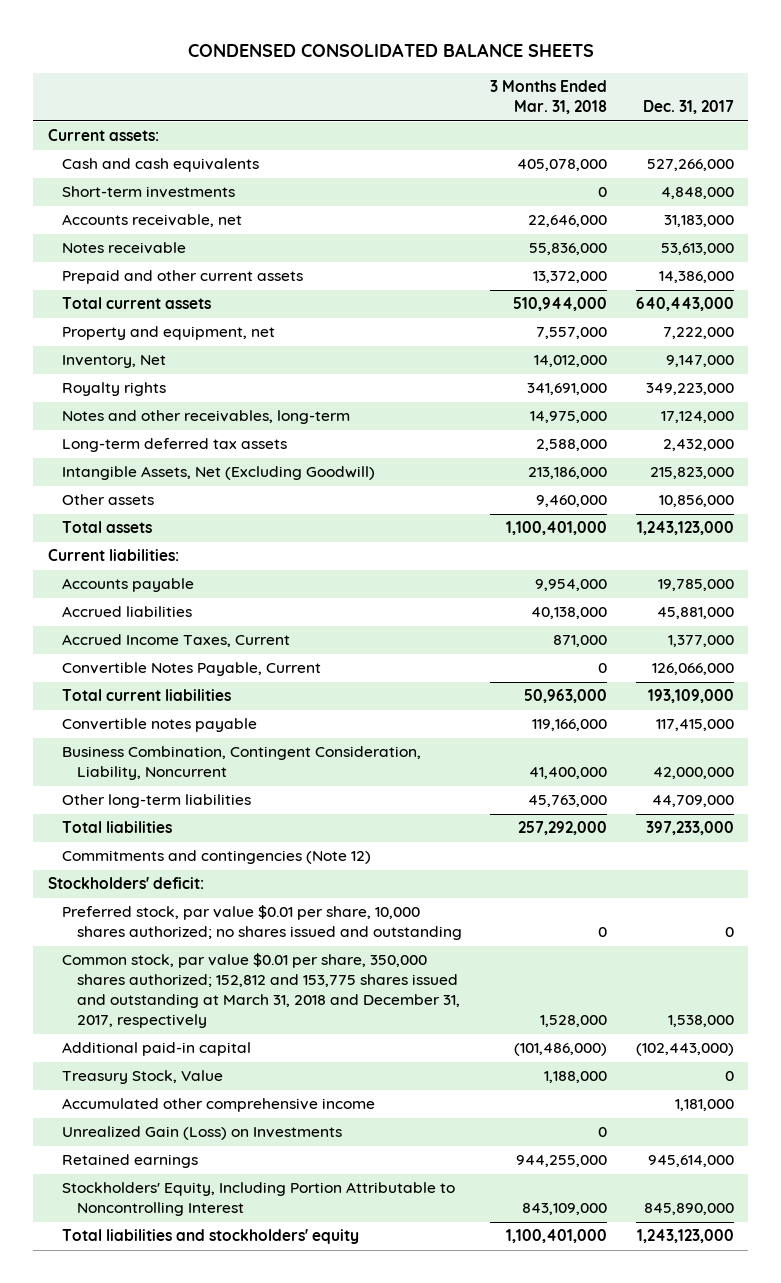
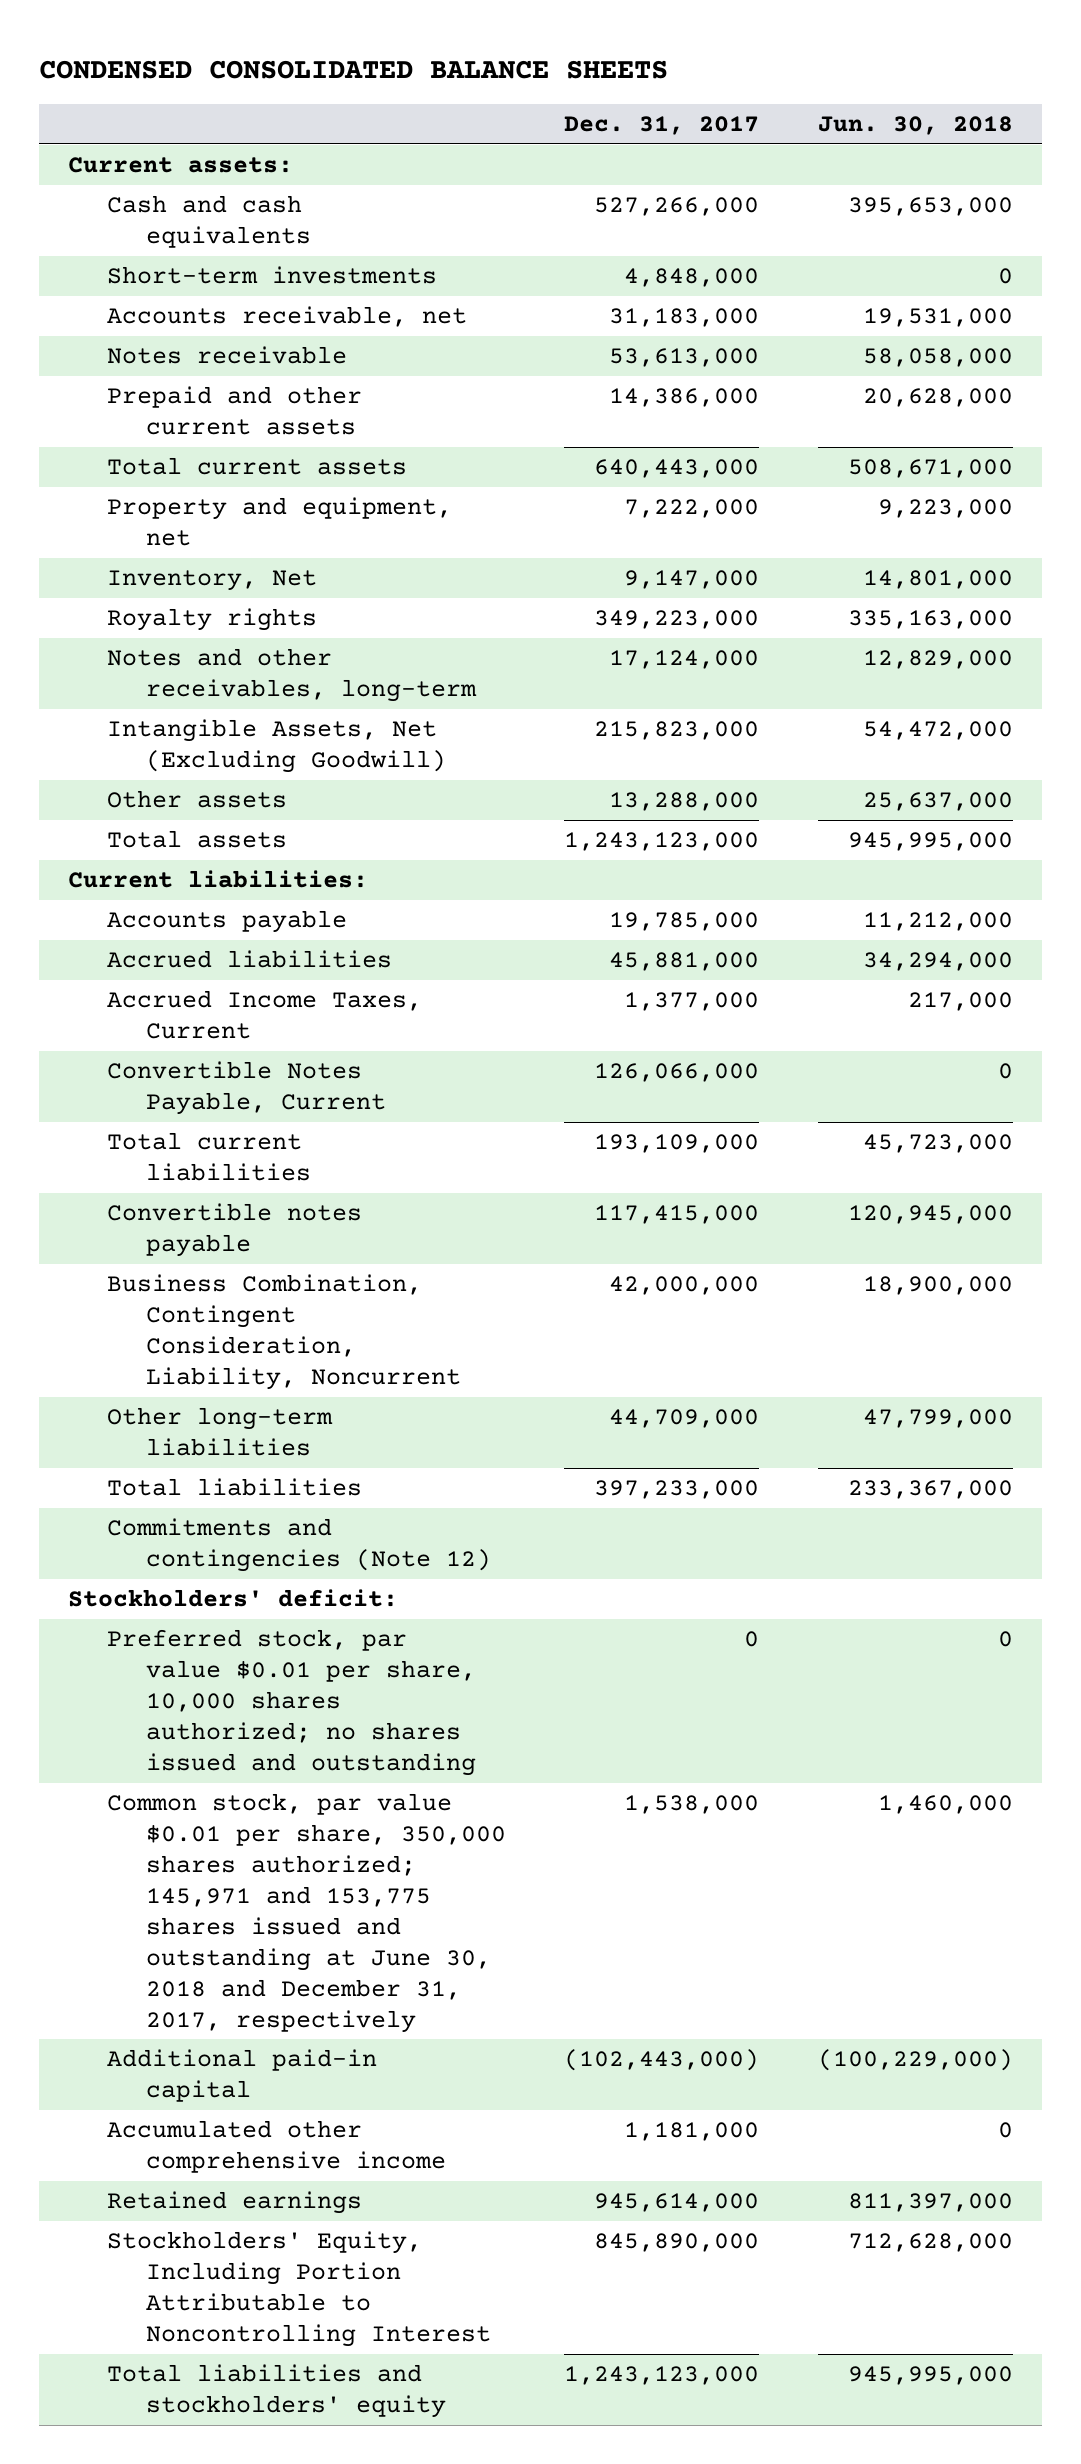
- | 3 Months Ended Mar. 31, 2018 | Dec. 31, 2017
+ | Dec. 31, 2017 | Jun. 30, 2018
- Long-term deferred tax assets | 2,588,000 | 2,432,000
- Other assets | 9,460,000 | 10,856,000
+ Other assets | 13,288,000 | 25,637,000
- Common stock, par value $0.01 per share, 350,000 shares authorized; 152,812 and 153,775 shares issued and outstanding at March 31, 2018 and December 31, 2017, respectively | 1,528,000 | 1,538,000
+ Common stock, par value $0.01 per share, 350,000 shares authorized; 145,971 and 153,775 shares issued and outstanding at June 30, 2018 and December 31, 2017, respectively | 1,538,000 | 1,460,000
- Treasury Stock, Value | 1,188,000 | 0
- Unrealized Gain (Loss) on Investments | 0 |

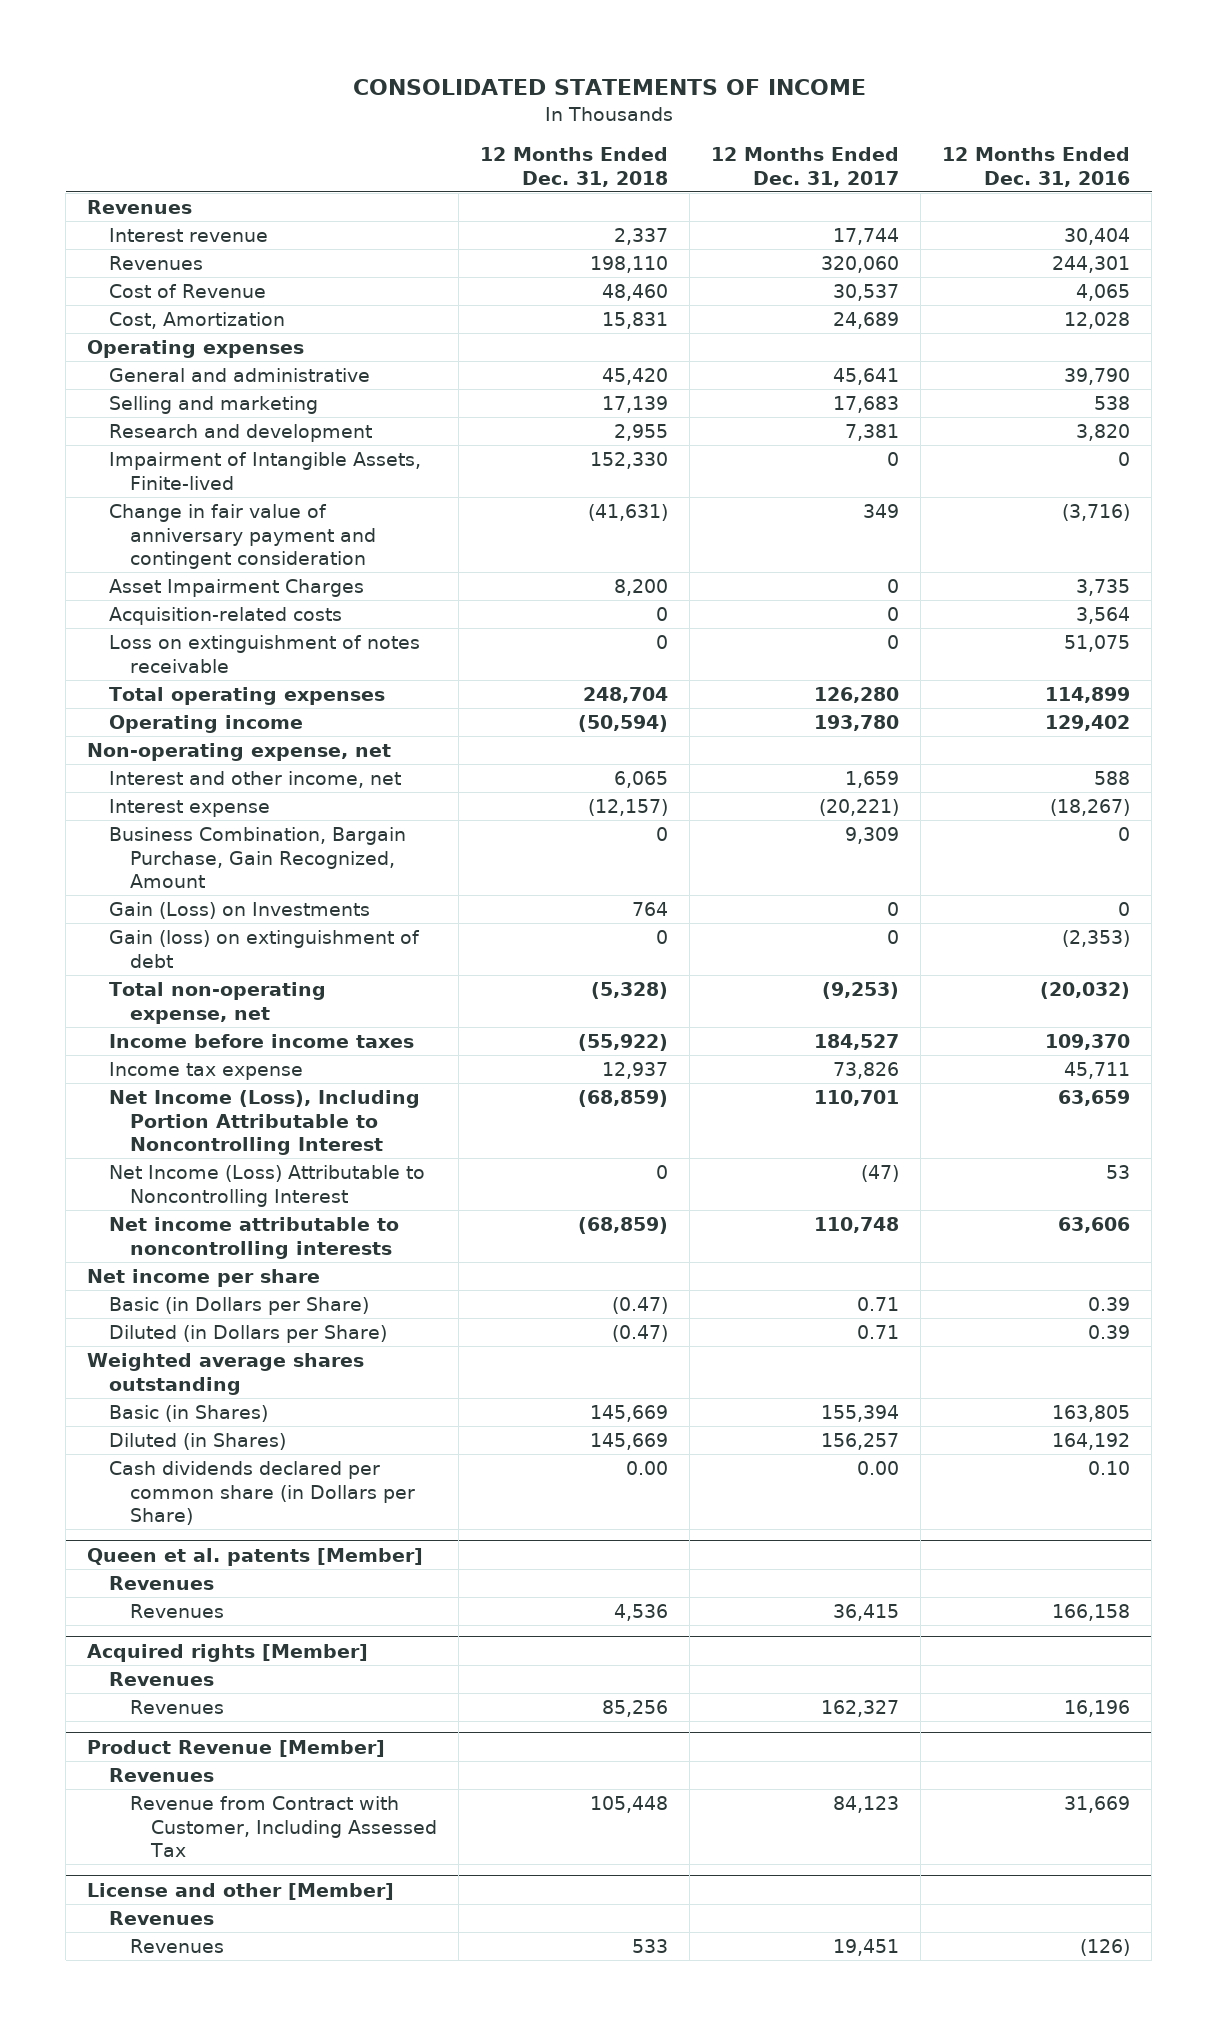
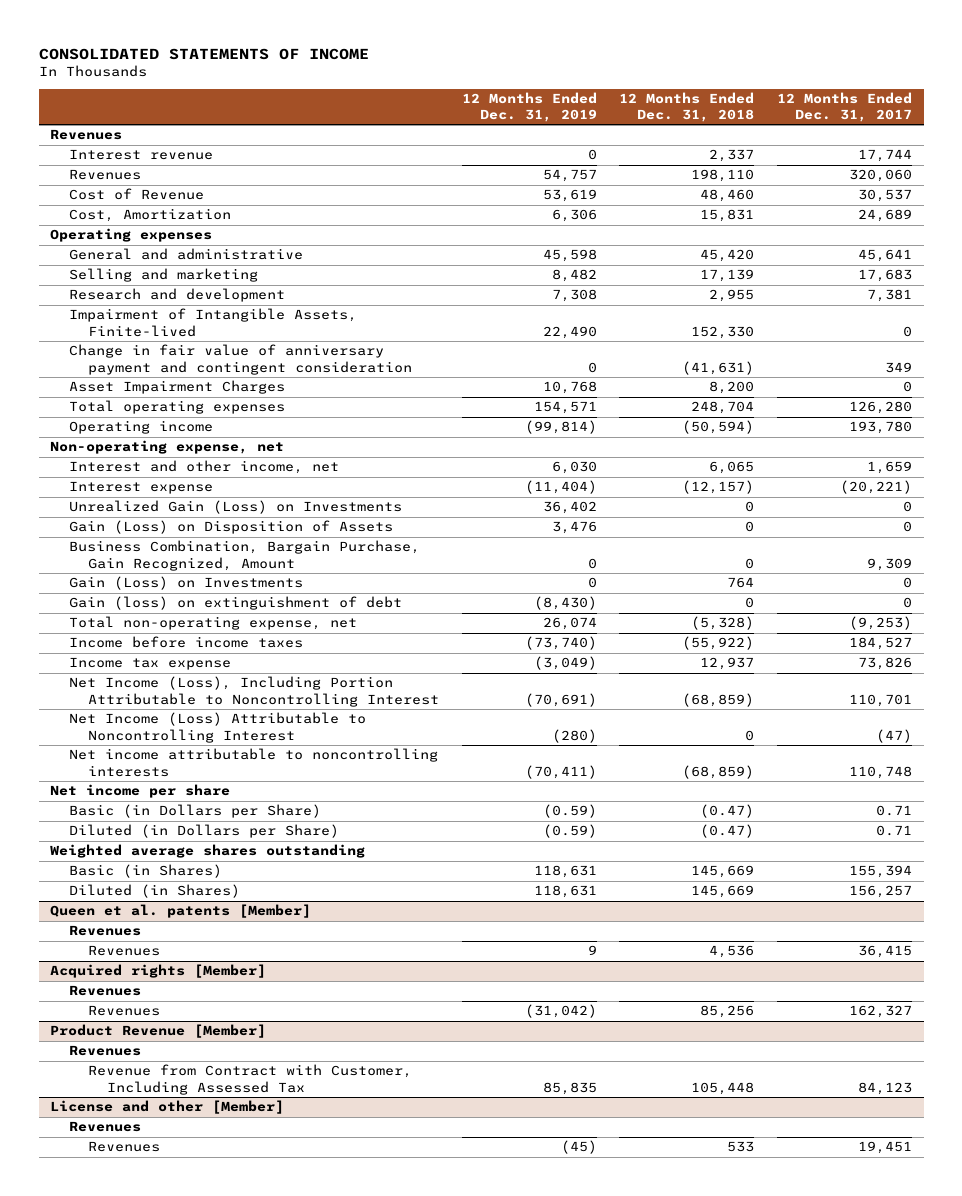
- | 12 Months Ended Dec. 31, 2018 | 12 Months Ended Dec. 31, 2017 | 12 Months Ended Dec. 31, 2016
+ | 12 Months Ended Dec. 31, 2019 | 12 Months Ended Dec. 31, 2018 | 12 Months Ended Dec. 31, 2017
- Acquisition-related costs | 0 | 0 | 3,564
- Loss on extinguishment of notes receivable | 0 | 0 | 51,075
+ Unrealized Gain (Loss) on Investments | 36,402 | 0 | 0
+ Gain (Loss) on Disposition of Assets | 3,476 | 0 | 0
- Cash dividends declared per common share (in Dollars per Share) | 0.00 | 0.00 | 0.10

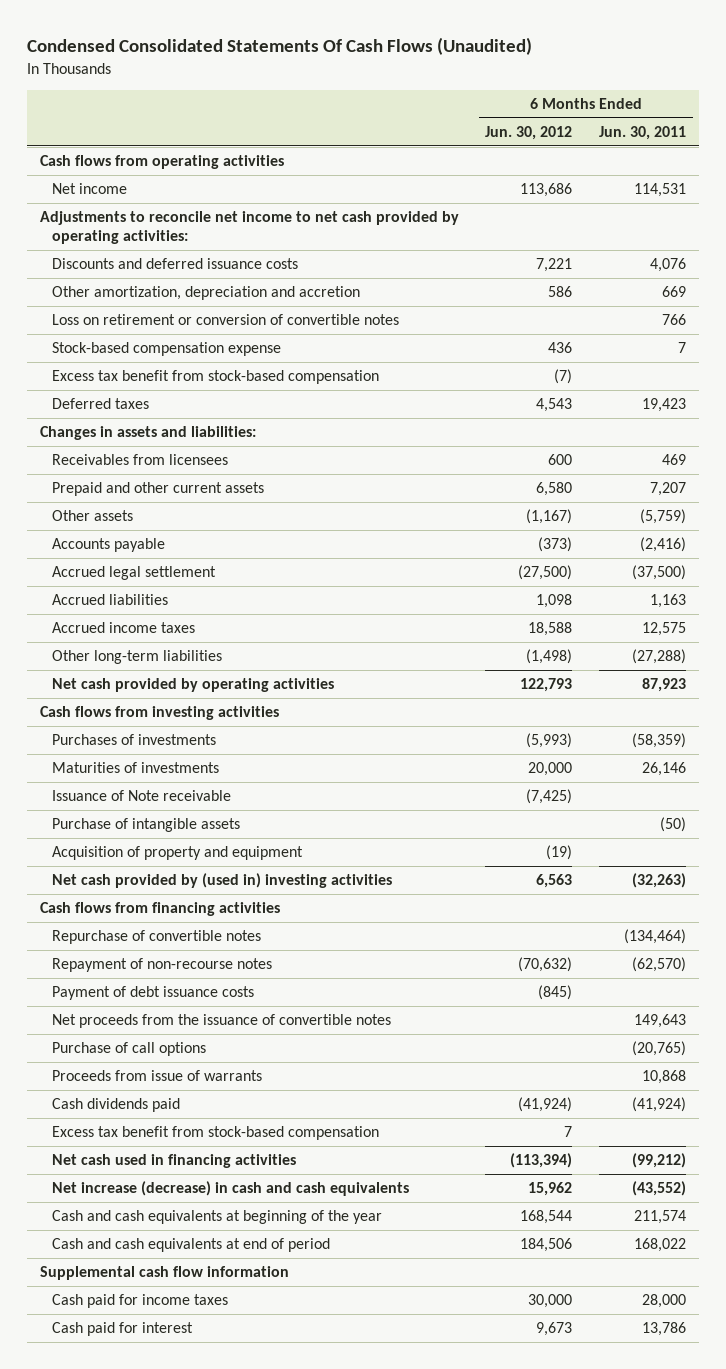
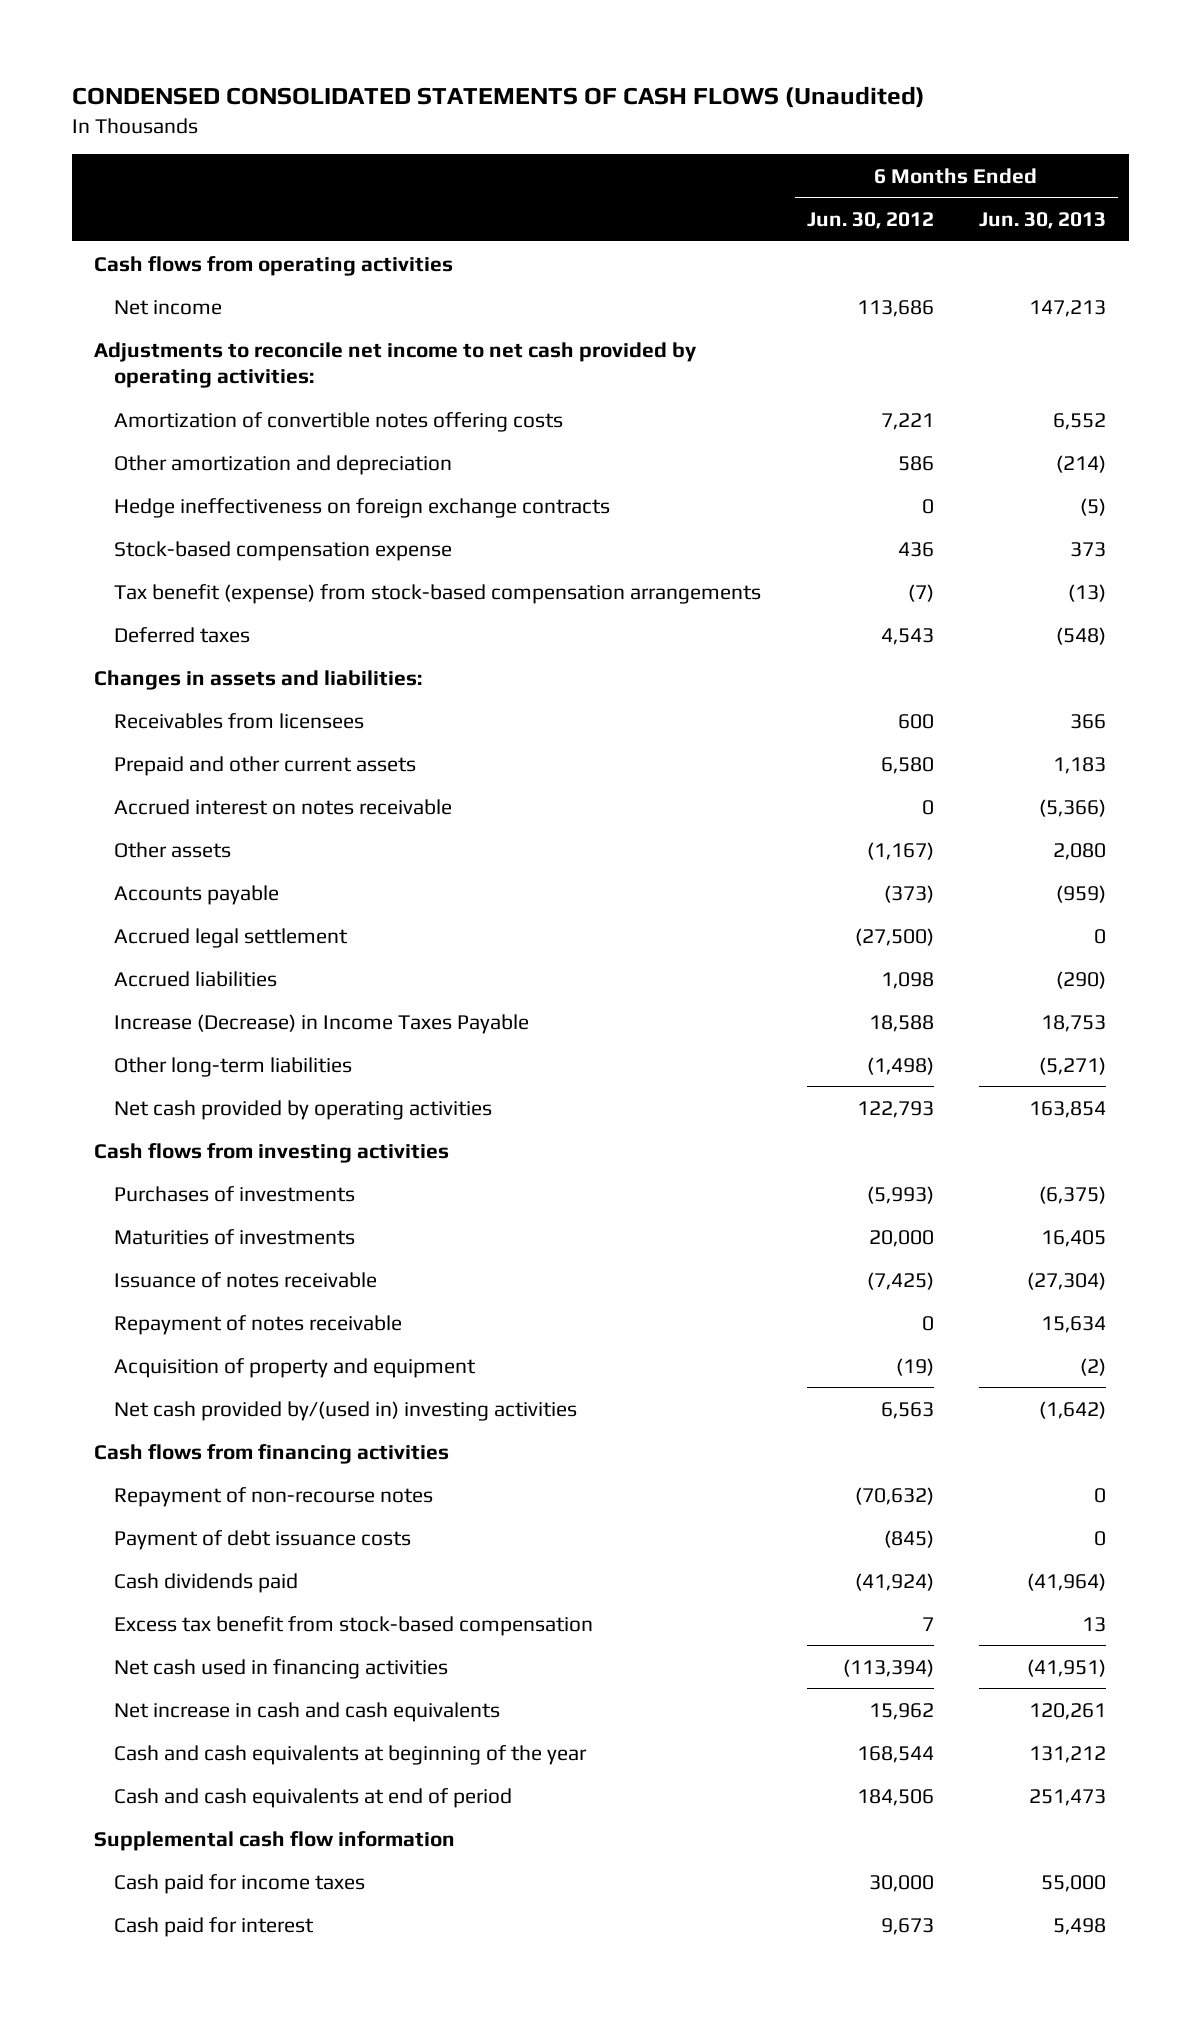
- Condensed Consolidated Statements Of Cash Flows (Unaudited)
+ CONDENSED CONSOLIDATED STATEMENTS OF CASH FLOWS (Unaudited)
- | 6 Months Ended Jun. 30, 2012 | 6 Months Ended Jun. 30, 2011
+ | 6 Months Ended Jun. 30, 2012 | 6 Months Ended Jun. 30, 2013
- Discounts and deferred issuance costs | 7,221 | 4,076
- Other amortization, depreciation and accretion | 586 | 669
- Loss on retirement or conversion of convertible notes | | 766
+ Amortization of convertible notes offering costs | 7,221 | 6,552
+ Other amortization and depreciation | 586 | (214)
+ Hedge ineffectiveness on foreign exchange contracts | 0 | (5)
- Excess tax benefit from stock-based compensation | (7) |
+ Tax benefit (expense) from stock-based compensation arrangements | (7) | (13)
+ Accrued interest on notes receivable | 0 | (5,366)
- Accrued income taxes | 18,588 | 12,575
+ Increase (Decrease) in Income Taxes Payable | 18,588 | 18,753
- Issuance of Note receivable | (7,425) |
- Purchase of intangible assets | | (50)
+ Issuance of notes receivable | (7,425) | (27,304)
+ Repayment of notes receivable | 0 | 15,634
- Net cash provided by (used in) investing activities | 6,563 | (32,263)
+ Net cash provided by/(used in) investing activities | 6,563 | (1,642)
- Repurchase of convertible notes | | (134,464)
- Net proceeds from the issuance of convertible notes | | 149,643
- Purchase of call options | | (20,765)
- Proceeds from issue of warrants | | 10,868
- Net increase (decrease) in cash and cash equivalents | 15,962 | (43,552)
+ Net increase in cash and cash equivalents | 15,962 | 120,261

